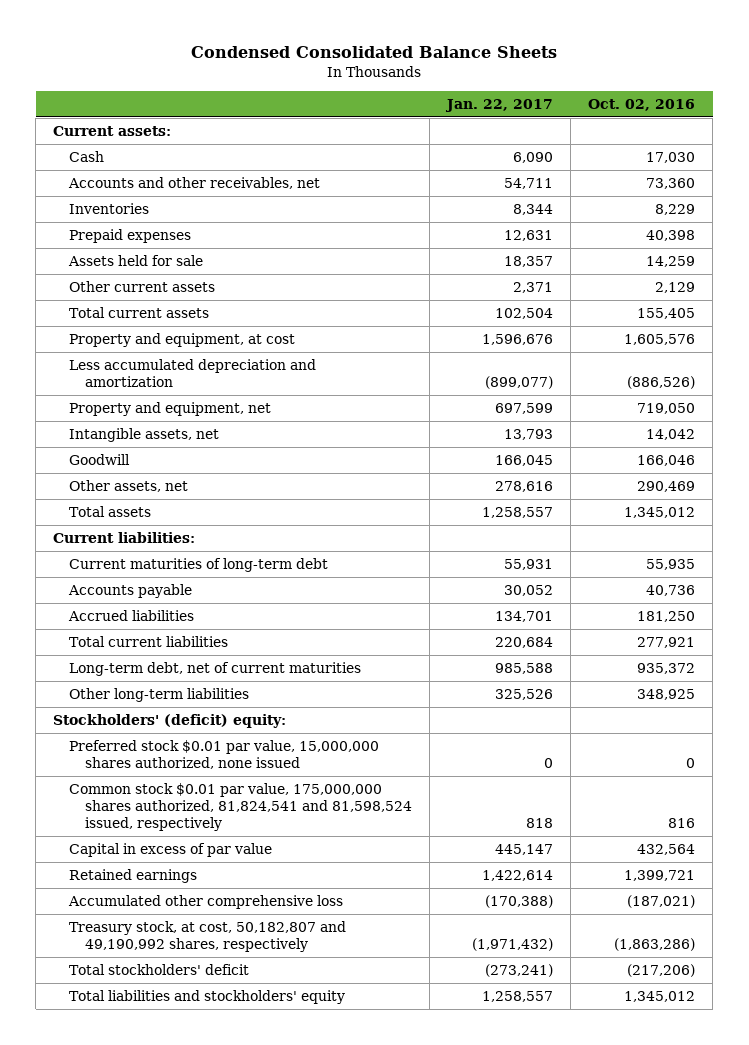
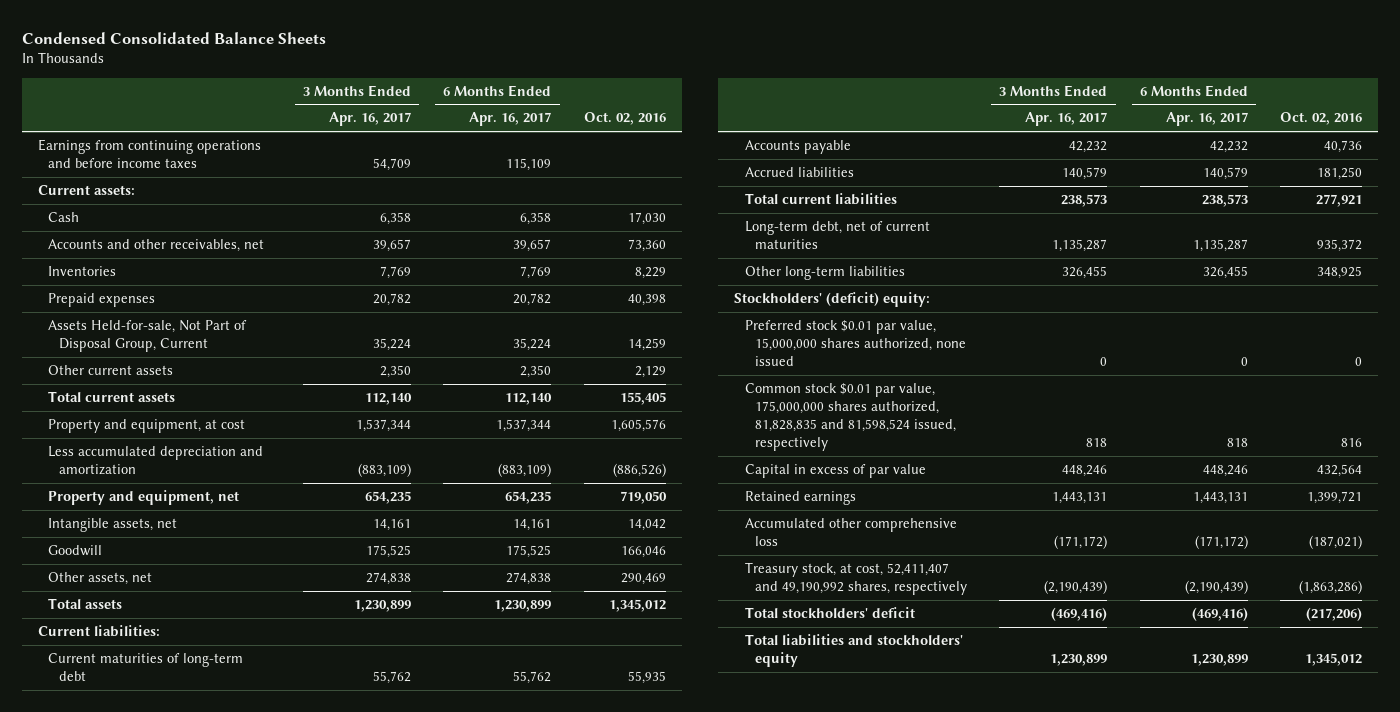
- | Jan. 22, 2017 | Oct. 02, 2016
+ | 3 Months Ended Apr. 16, 2017 | 6 Months Ended Apr. 16, 2017 | Oct. 02, 2016
+ Earnings from continuing operations and before income taxes | 54,709 | 115,109 |
- Assets held for sale | 18,357 | 14,259
+ Assets Held-for-sale, Not Part of Disposal Group, Current | 35,224 | 35,224 | 14,259
- Common stock $0.01 par value, 175,000,000 shares authorized, 81,824,541 and 81,598,524 issued, respectively | 818 | 816
+ Common stock $0.01 par value, 175,000,000 shares authorized, 81,828,835 and 81,598,524 issued, respectively | 818 | 818 | 816
- Treasury stock, at cost, 50,182,807 and 49,190,992 shares, respectively | (1,971,432) | (1,863,286)
+ Treasury stock, at cost, 52,411,407 and 49,190,992 shares, respectively | (2,190,439) | (2,190,439) | (1,863,286)

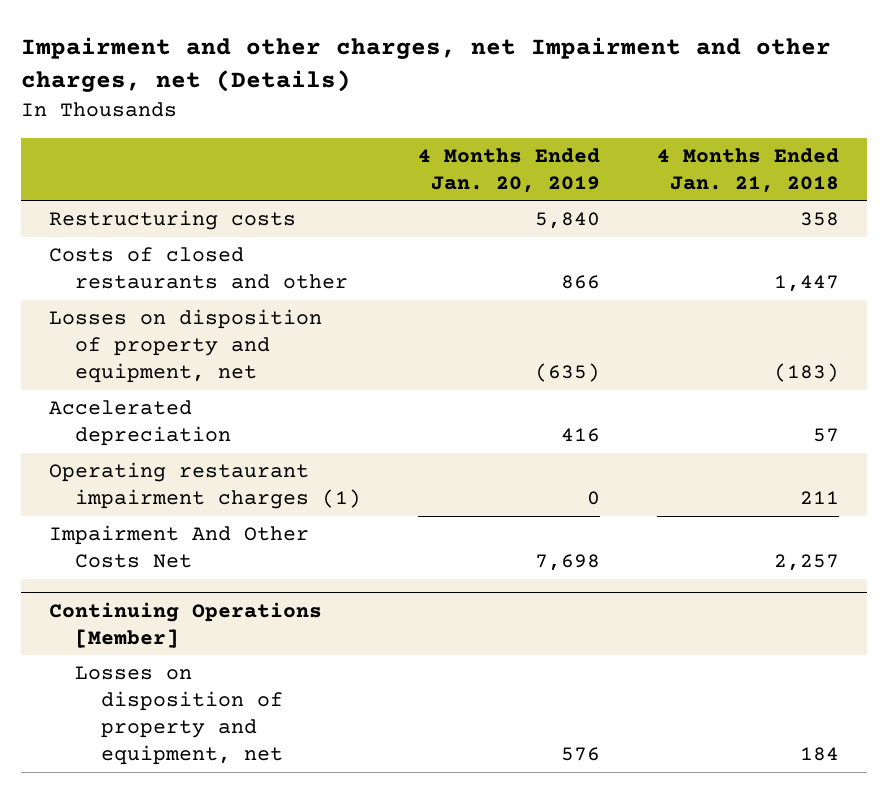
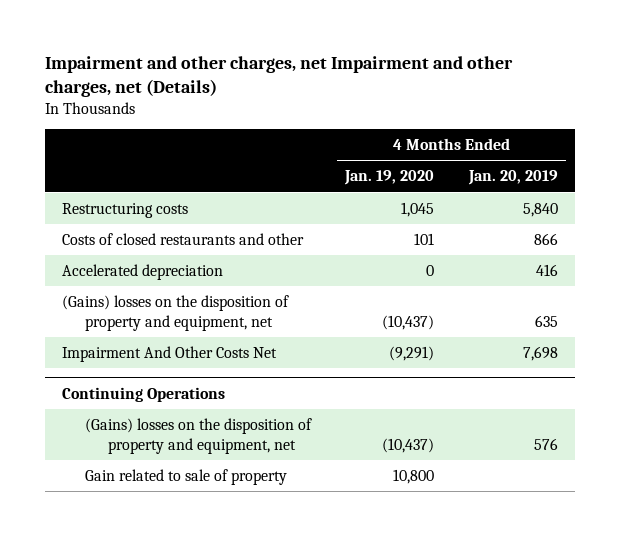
- | 4 Months Ended Jan. 20, 2019 | 4 Months Ended Jan. 21, 2018
+ | 4 Months Ended Jan. 19, 2020 | 4 Months Ended Jan. 20, 2019
- Losses on disposition of property and equipment, net | (635) | (183)
- Operating restaurant impairment charges (1) | 0 | 211
+ (Gains) losses on the disposition of property and equipment, net | (10,437) | 635
- Continuing Operations [Member]
- Losses on disposition of property and equipment, net | 576 | 184
+ Continuing Operations
+ (Gains) losses on the disposition of property and equipment, net | (10,437) | 576
+ Gain related to sale of property | 10,800 |

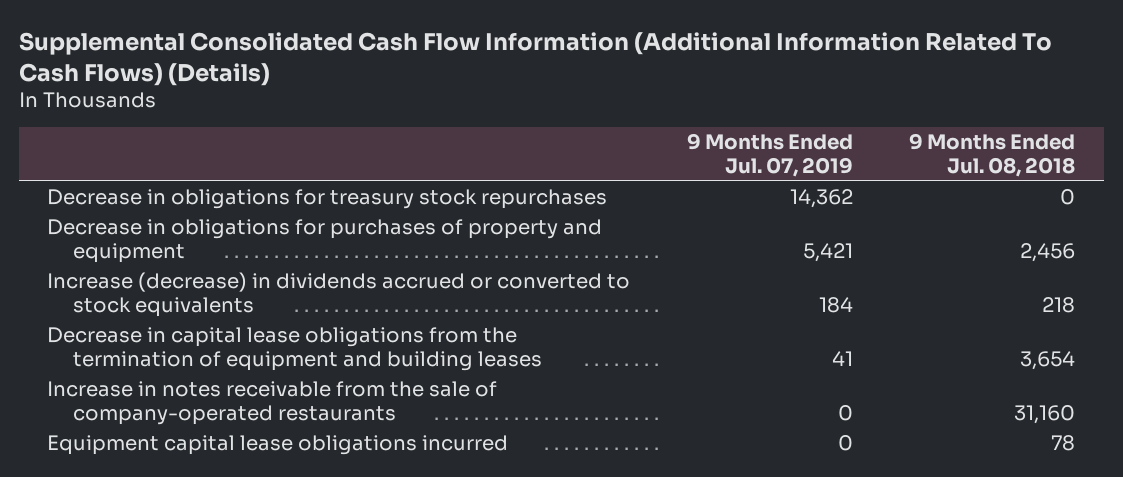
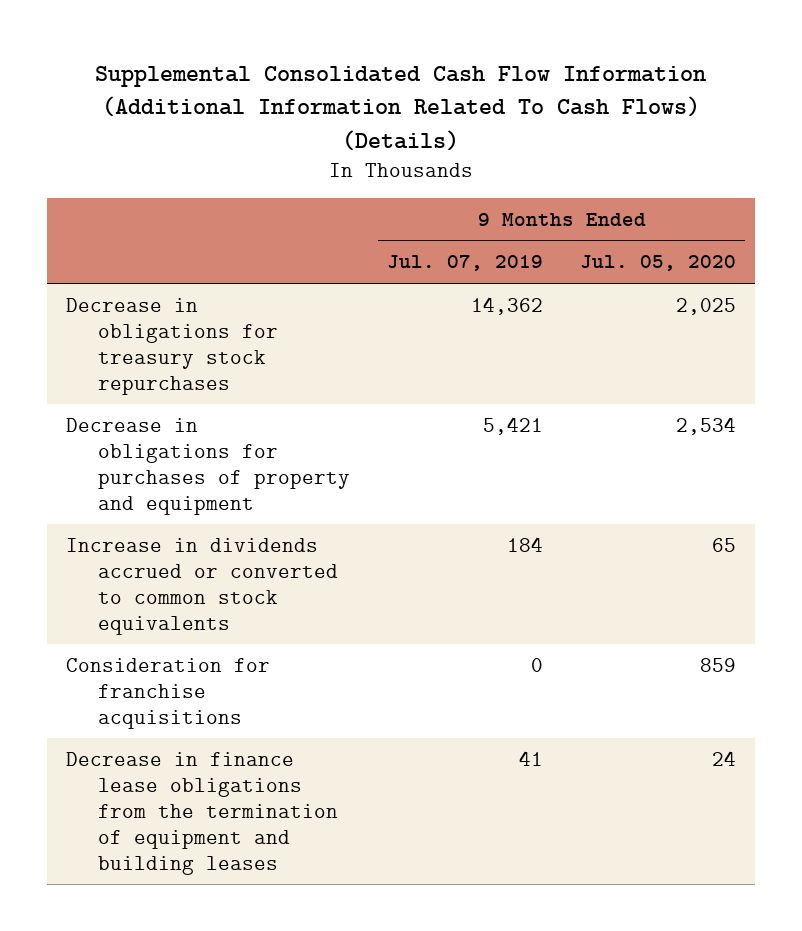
- | 9 Months Ended Jul. 07, 2019 | 9 Months Ended Jul. 08, 2018
+ | 9 Months Ended Jul. 07, 2019 | 9 Months Ended Jul. 05, 2020
- Increase (decrease) in dividends accrued or converted to stock equivalents | 184 | 218
- Decrease in capital lease obligations from the termination of equipment and building leases | 41 | 3,654
- Increase in notes receivable from the sale of company-operated restaurants | 0 | 31,160
- Equipment capital lease obligations incurred | 0 | 78
+ Increase in dividends accrued or converted to common stock equivalents | 184 | 65
+ Consideration for franchise acquisitions | 0 | 859
+ Decrease in finance lease obligations from the termination of equipment and building leases | 41 | 24

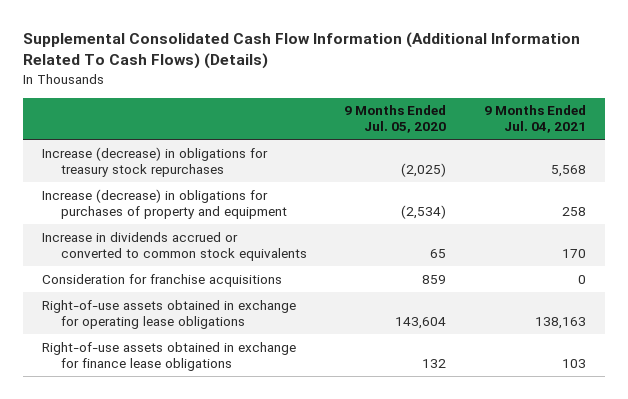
- | 9 Months Ended Jul. 07, 2019 | 9 Months Ended Jul. 05, 2020
+ | 9 Months Ended Jul. 05, 2020 | 9 Months Ended Jul. 04, 2021
- Decrease in obligations for treasury stock repurchases | 14,362 | 2,025
- Decrease in obligations for purchases of property and equipment | 5,421 | 2,534
+ Increase (decrease) in obligations for treasury stock repurchases | (2,025) | 5,568
+ Increase (decrease) in obligations for purchases of property and equipment | (2,534) | 258
- Decrease in finance lease obligations from the termination of equipment and building leases | 41 | 24
+ Right-of-use assets obtained in exchange for operating lease obligations | 143,604 | 138,163
+ Right-of-use assets obtained in exchange for finance lease obligations | 132 | 103

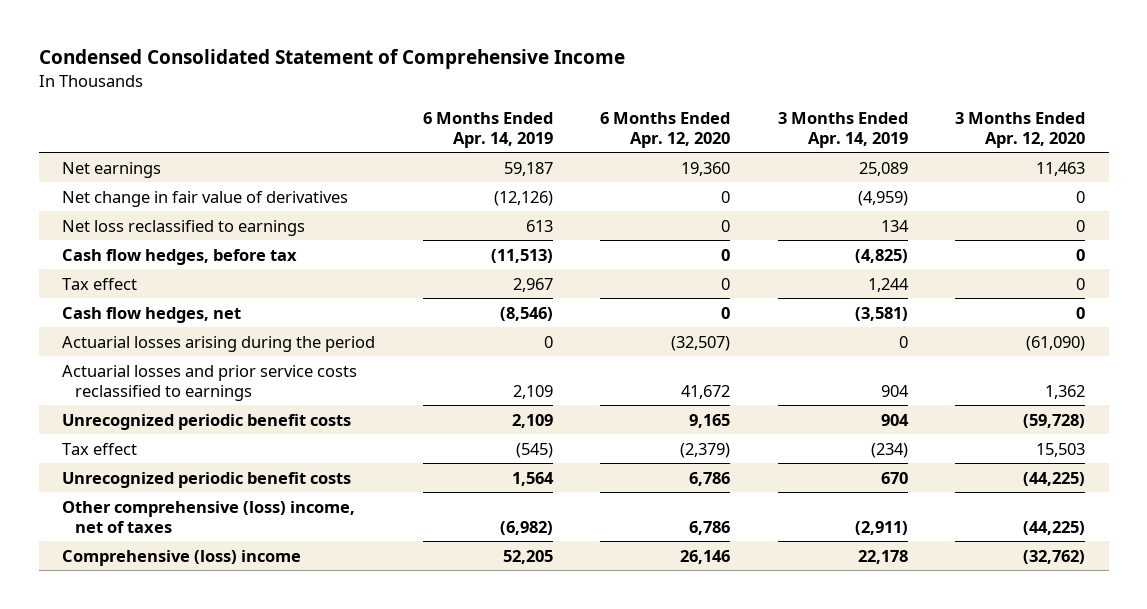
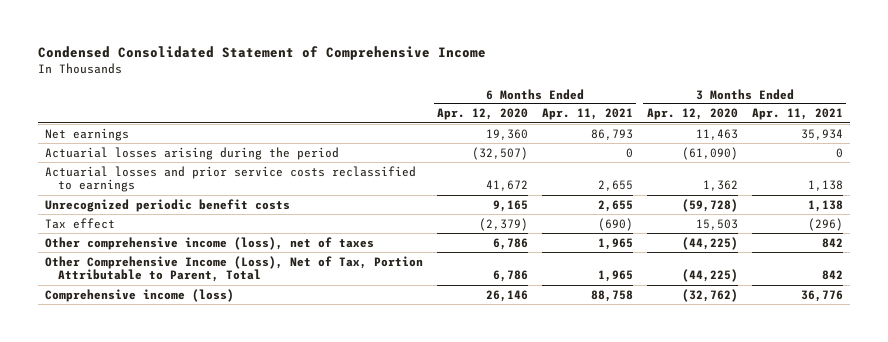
- | 6 Months Ended Apr. 14, 2019 | 6 Months Ended Apr. 12, 2020 | 3 Months Ended Apr. 14, 2019 | 3 Months Ended Apr. 12, 2020
+ | 6 Months Ended Apr. 12, 2020 | 6 Months Ended Apr. 11, 2021 | 3 Months Ended Apr. 12, 2020 | 3 Months Ended Apr. 11, 2021
- Net change in fair value of derivatives | (12,126) | 0 | (4,959) | 0
- Net loss reclassified to earnings | 613 | 0 | 134 | 0
- Cash flow hedges, before tax | (11,513) | 0 | (4,825) | 0
- Tax effect | 2,967 | 0 | 1,244 | 0
- Cash flow hedges, net | (8,546) | 0 | (3,581) | 0
- Unrecognized periodic benefit costs | 1,564 | 6,786 | 670 | (44,225)
- Other comprehensive (loss) income, net of taxes | (6,982) | 6,786 | (2,911) | (44,225)
- Comprehensive (loss) income | 52,205 | 26,146 | 22,178 | (32,762)
+ Other comprehensive income (loss), net of taxes | 6,786 | 1,965 | (44,225) | 842
+ Other Comprehensive Income (Loss), Net of Tax, Portion Attributable to Parent, Total | 6,786 | 1,965 | (44,225) | 842
+ Comprehensive income (loss) | 26,146 | 88,758 | (32,762) | 36,776

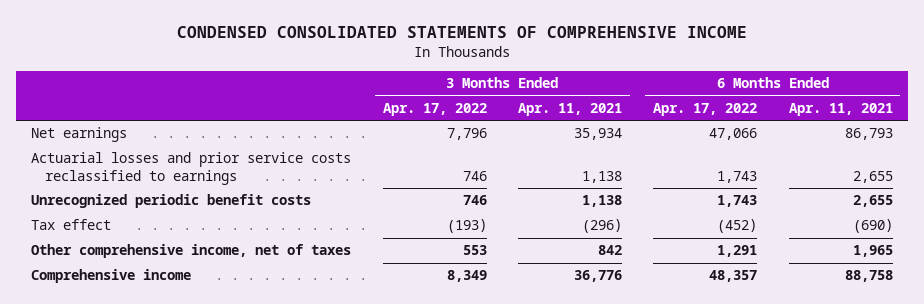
- Condensed Consolidated Statement of Comprehensive Income
+ CONDENSED CONSOLIDATED STATEMENTS OF COMPREHENSIVE INCOME
- | 6 Months Ended Apr. 12, 2020 | 6 Months Ended Apr. 11, 2021 | 3 Months Ended Apr. 12, 2020 | 3 Months Ended Apr. 11, 2021
+ | 3 Months Ended Apr. 17, 2022 | 3 Months Ended Apr. 11, 2021 | 6 Months Ended Apr. 17, 2022 | 6 Months Ended Apr. 11, 2021
- Actuarial losses arising during the period | (32,507) | 0 | (61,090) | 0
- Other comprehensive income (loss), net of taxes | 6,786 | 1,965 | (44,225) | 842
- Other Comprehensive Income (Loss), Net of Tax, Portion Attributable to Parent, Total | 6,786 | 1,965 | (44,225) | 842
- Comprehensive income (loss) | 26,146 | 88,758 | (32,762) | 36,776
+ Other comprehensive income, net of taxes | 553 | 842 | 1,291 | 1,965
+ Comprehensive income | 8,349 | 36,776 | 48,357 | 88,758

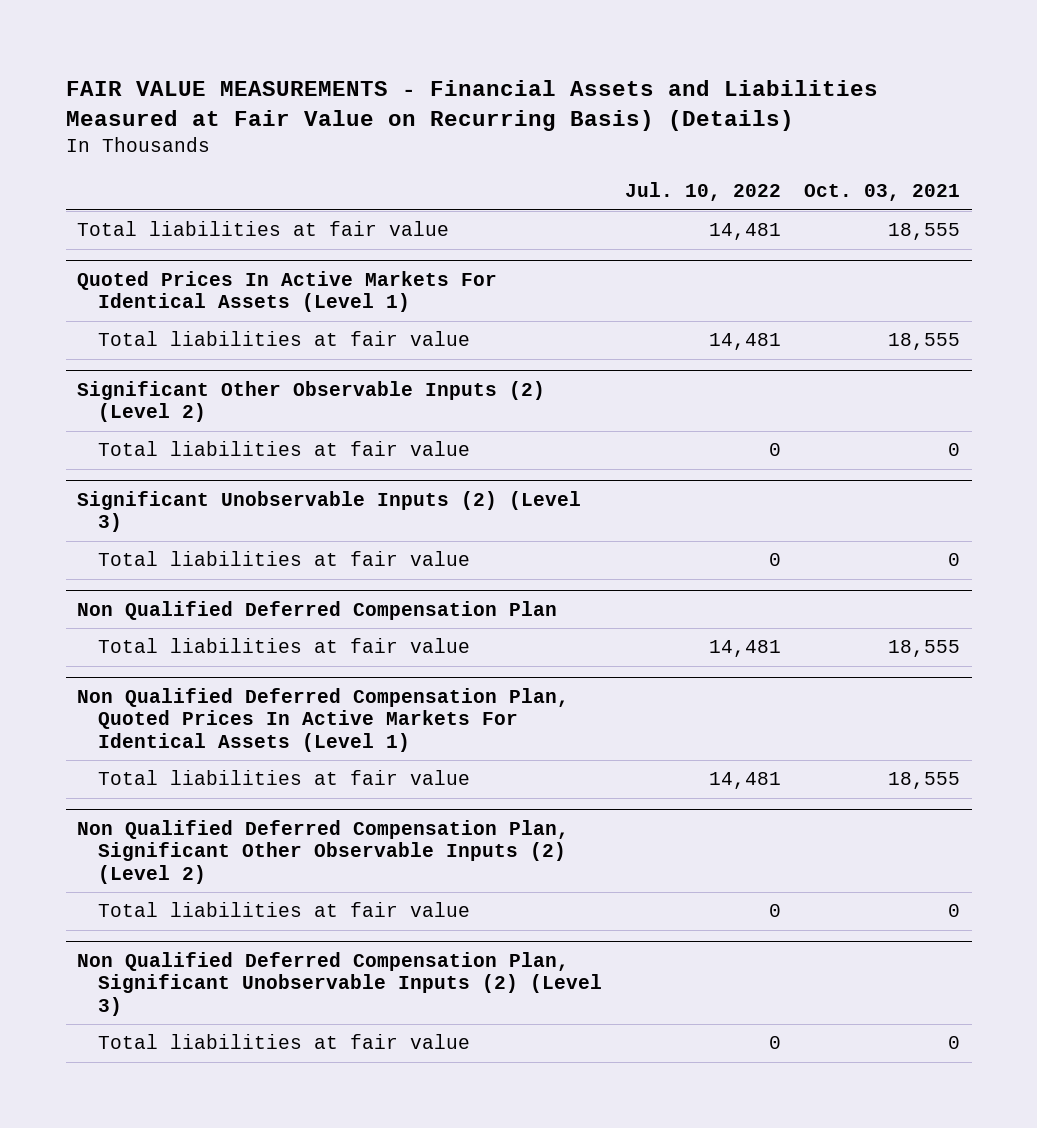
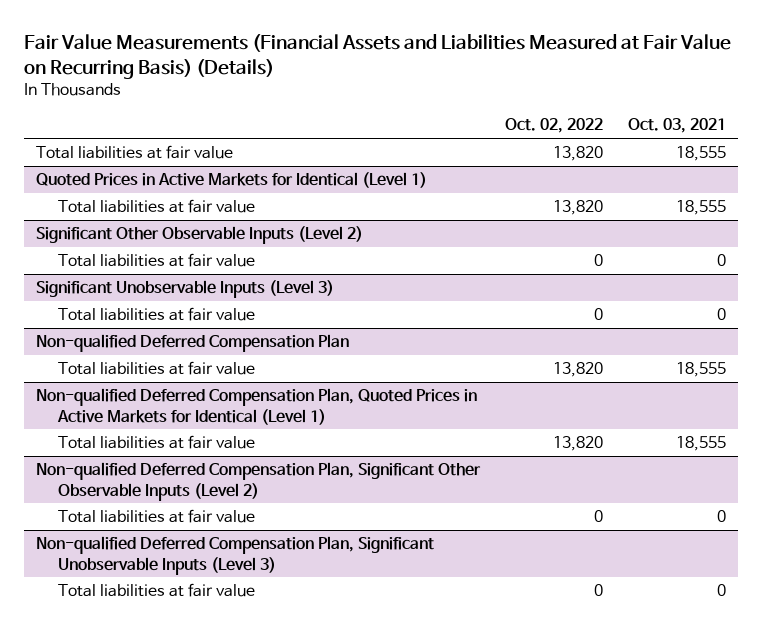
- FAIR VALUE MEASUREMENTS - Financial Assets and Liabilities Measured at Fair Value on Recurring Basis) (Details)
+ Fair Value Measurements (Financial Assets and Liabilities Measured at Fair Value on Recurring Basis) (Details)
- | Jul. 10, 2022 | Oct. 03, 2021
+ | Oct. 02, 2022 | Oct. 03, 2021
- Quoted Prices In Active Markets For Identical Assets (Level 1)
+ Quoted Prices in Active Markets for Identical (Level 1)
- Significant Other Observable Inputs (2) (Level 2)
+ Significant Other Observable Inputs (Level 2)
- Significant Unobservable Inputs (2) (Level 3)
+ Significant Unobservable Inputs (Level 3)
- Non Qualified Deferred Compensation Plan
+ Non-qualified Deferred Compensation Plan
- Non Qualified Deferred Compensation Plan, Quoted Prices In Active Markets For Identical Assets (Level 1)
+ Non-qualified Deferred Compensation Plan, Quoted Prices in Active Markets for Identical (Level 1)
- Non Qualified Deferred Compensation Plan, Significant Other Observable Inputs (2) (Level 2)
+ Non-qualified Deferred Compensation Plan, Significant Other Observable Inputs (Level 2)
- Non Qualified Deferred Compensation Plan, Significant Unobservable Inputs (2) (Level 3)
+ Non-qualified Deferred Compensation Plan, Significant Unobservable Inputs (Level 3)

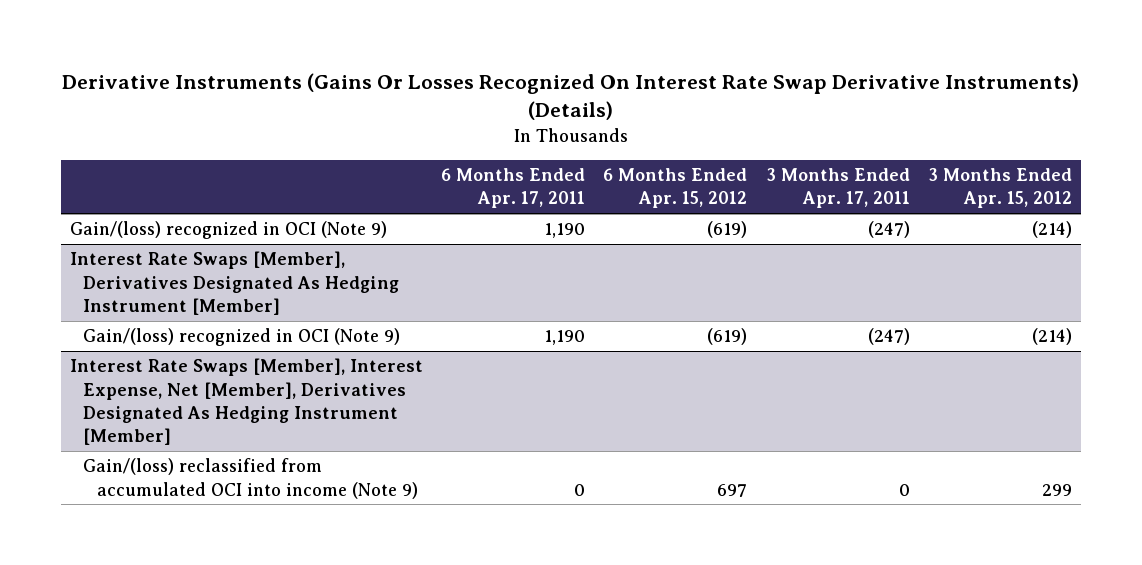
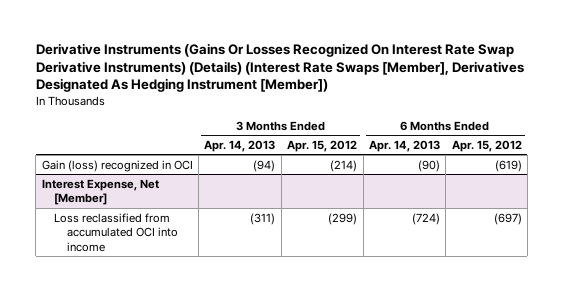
- Derivative Instruments (Gains Or Losses Recognized On Interest Rate Swap Derivative Instruments) (Details)
+ Derivative Instruments (Gains Or Losses Recognized On Interest Rate Swap Derivative Instruments) (Details) (Interest Rate Swaps [Member], Derivatives Designated As Hedging Instrument [Member])
- | 6 Months Ended Apr. 17, 2011 | 6 Months Ended Apr. 15, 2012 | 3 Months Ended Apr. 17, 2011 | 3 Months Ended Apr. 15, 2012
+ | 3 Months Ended Apr. 14, 2013 | 3 Months Ended Apr. 15, 2012 | 6 Months Ended Apr. 14, 2013 | 6 Months Ended Apr. 15, 2012
- Gain/(loss) recognized in OCI (Note 9) | 1,190 | (619) | (247) | (214)
- Interest Rate Swaps [Member], Derivatives Designated As Hedging Instrument [Member]
- Gain/(loss) recognized in OCI (Note 9) | 1,190 | (619) | (247) | (214)
- Interest Rate Swaps [Member], Interest Expense, Net [Member], Derivatives Designated As Hedging Instrument [Member]
- Gain/(loss) reclassified from accumulated OCI into income (Note 9) | 0 | 697 | 0 | 299
+ Gain (loss) recognized in OCI | (94) | (214) | (90) | (619)
+ Interest Expense, Net [Member]
+ Loss reclassified from accumulated OCI into income | (311) | (299) | (724) | (697)

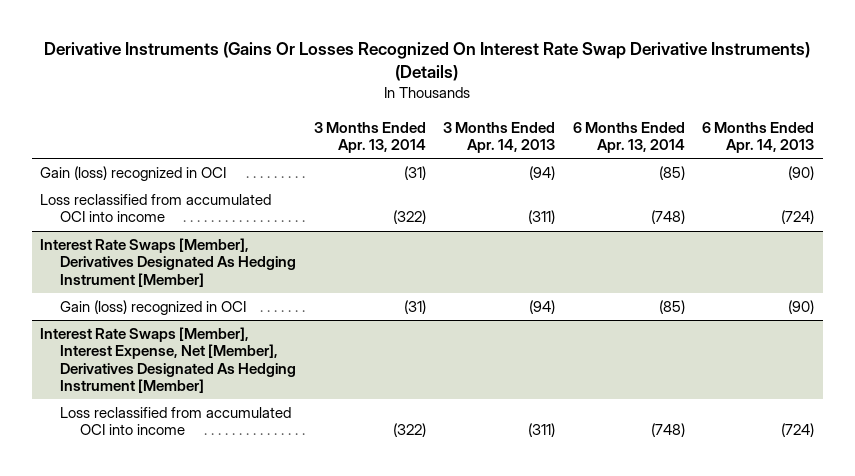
- Derivative Instruments (Gains Or Losses Recognized On Interest Rate Swap Derivative Instruments) (Details) (Interest Rate Swaps [Member], Derivatives Designated As Hedging Instrument [Member])
+ Derivative Instruments (Gains Or Losses Recognized On Interest Rate Swap Derivative Instruments) (Details)
- | 3 Months Ended Apr. 14, 2013 | 3 Months Ended Apr. 15, 2012 | 6 Months Ended Apr. 14, 2013 | 6 Months Ended Apr. 15, 2012
+ | 3 Months Ended Apr. 13, 2014 | 3 Months Ended Apr. 14, 2013 | 6 Months Ended Apr. 13, 2014 | 6 Months Ended Apr. 14, 2013
- Interest Expense, Net [Member]
+ Interest Rate Swaps [Member], Derivatives Designated As Hedging Instrument [Member]
+ Gain (loss) recognized in OCI | (31) | (94) | (85) | (90)
+ Interest Rate Swaps [Member], Interest Expense, Net [Member], Derivatives Designated As Hedging Instrument [Member]
+ Loss reclassified from accumulated OCI into income | (322) | (311) | (748) | (724)

